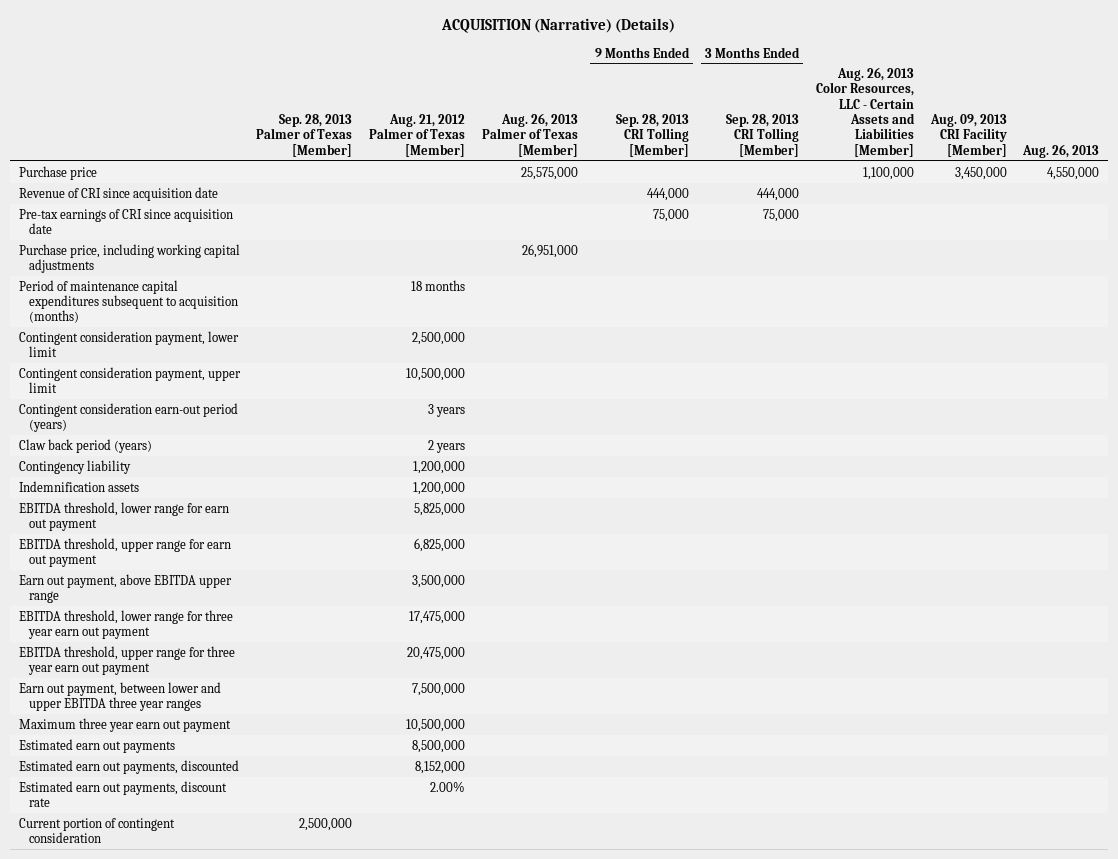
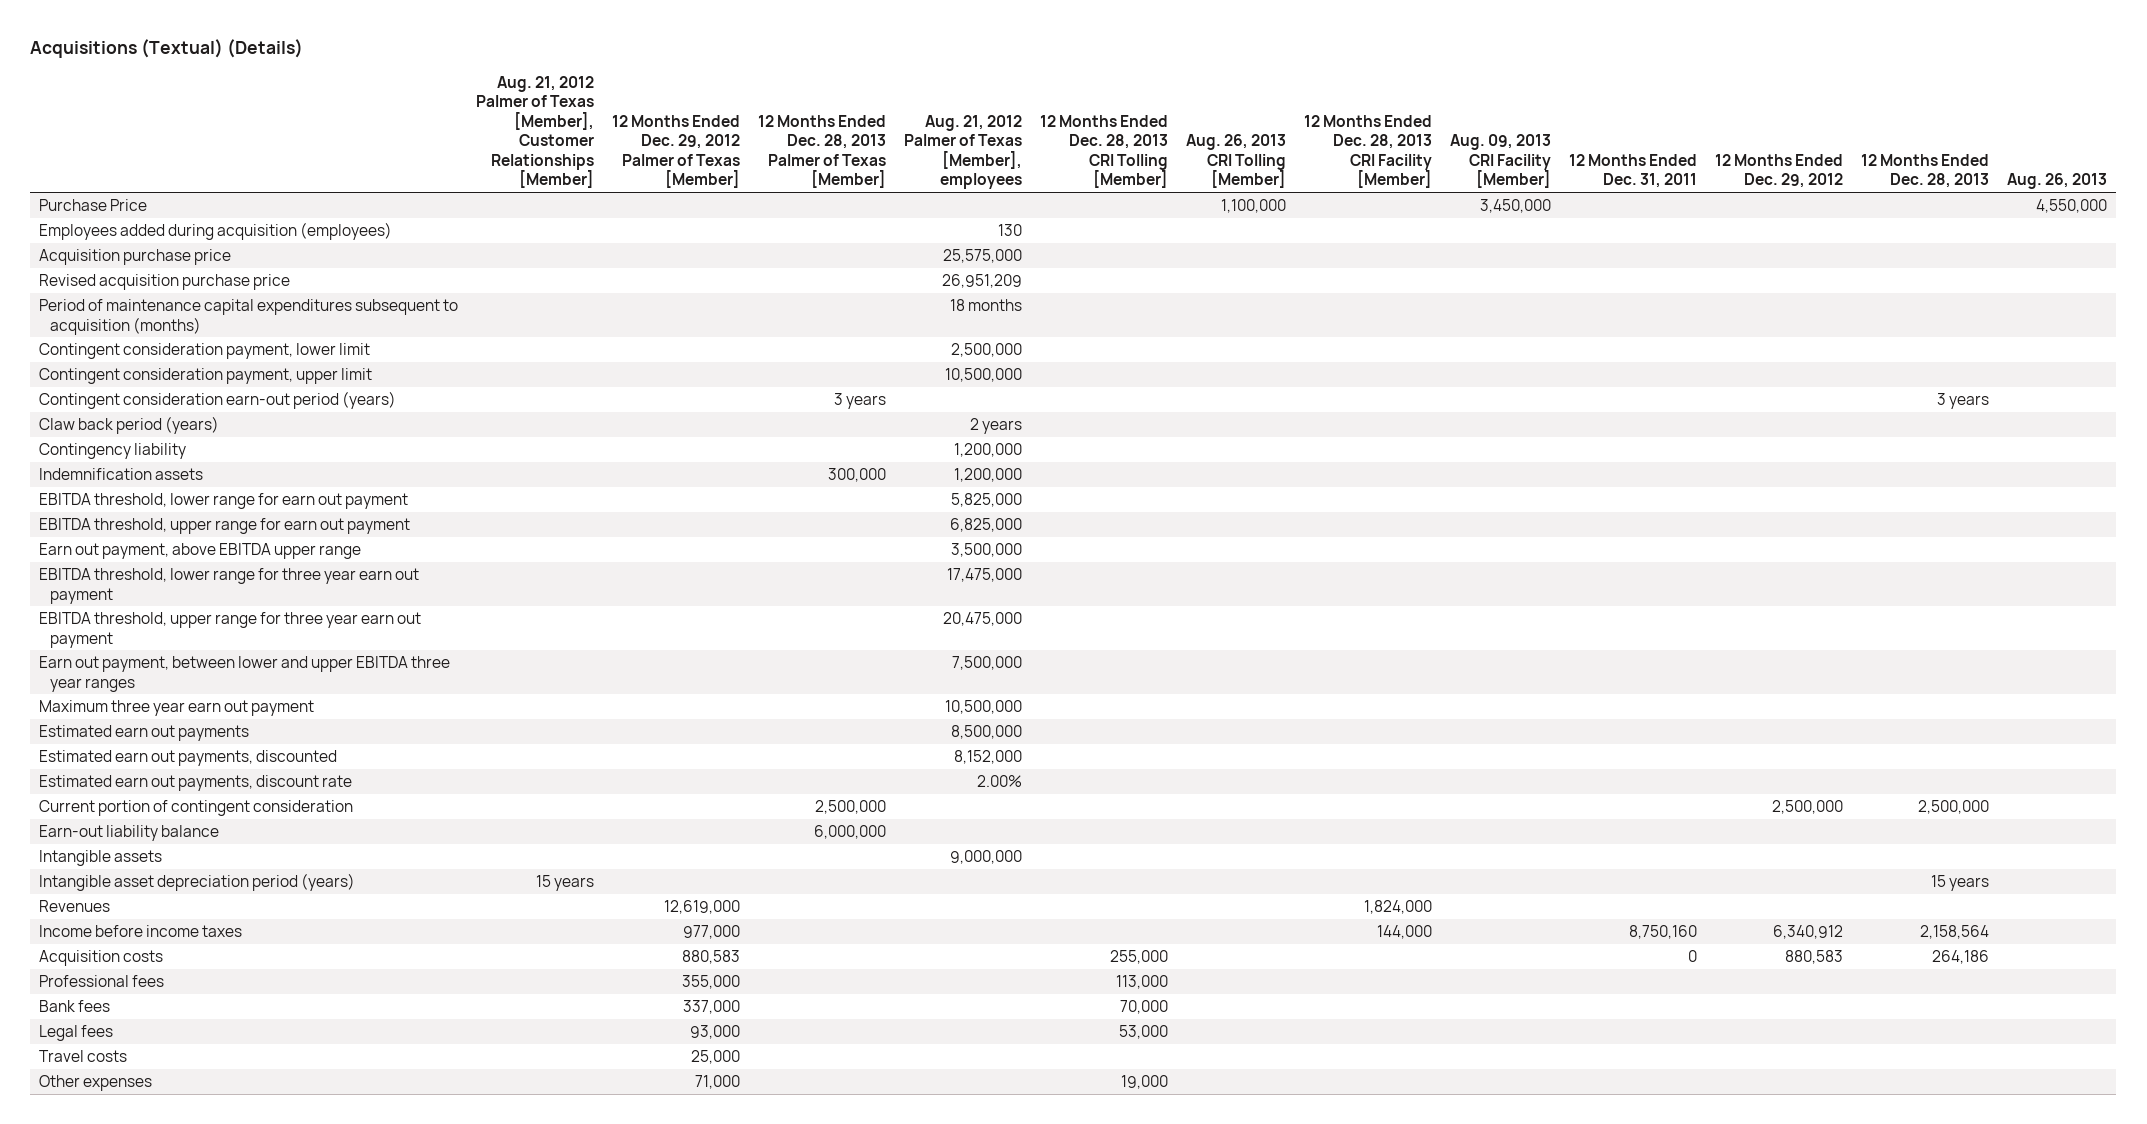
- ACQUISITION (Narrative) (Details)
+ Acquisitions (Textual) (Details)
- | Sep. 28, 2013 Palmer of Texas [Member] | Aug. 21, 2012 Palmer of Texas [Member] | Aug. 26, 2013 Palmer of Texas [Member] | 9 Months Ended Sep. 28, 2013 CRI Tolling [Member] | 3 Months Ended Sep. 28, 2013 CRI Tolling [Member] | Aug. 26, 2013 Color Resources, LLC - Certain Assets and Liabilities [Member] | Aug. 09, 2013 CRI Facility [Member] | Aug. 26, 2013
+ | Aug. 21, 2012 Palmer of Texas [Member], Customer Relationships [Member] | 12 Months Ended Dec. 29, 2012 Palmer of Texas [Member] | 12 Months Ended Dec. 28, 2013 Palmer of Texas [Member] | Aug. 21, 2012 Palmer of Texas [Member], employees | 12 Months Ended Dec. 28, 2013 CRI Tolling [Member] | Aug. 26, 2013 CRI Tolling [Member] | 12 Months Ended Dec. 28, 2013 CRI Facility [Member] | Aug. 09, 2013 CRI Facility [Member] | 12 Months Ended Dec. 31, 2011 | 12 Months Ended Dec. 29, 2012 | 12 Months Ended Dec. 28, 2013 | Aug. 26, 2013
- Purchase price | | | 25,575,000 | | | 1,100,000 | 3,450,000 | 4,550,000
- Revenue of CRI since acquisition date | | | | 444,000 | 444,000 | | |
- Pre-tax earnings of CRI since acquisition date | | | | 75,000 | 75,000 | | |
- Purchase price, including working capital adjustments | | | 26,951,000 | | | | |
+ Purchase Price | | | | | | 1,100,000 | | 3,450,000 | | | | 4,550,000
+ Employees added during acquisition (employees) | | | | 130 | | | | | | | |
+ Acquisition purchase price | | | | 25,575,000 | | | | | | | |
+ Revised acquisition purchase price | | | | 26,951,209 | | | | | | | |
+ Earn-out liability balance | | | 6,000,000 | | | | | | | | |
+ Intangible assets | | | | 9,000,000 | | | | | | | |
+ Intangible asset depreciation period (years) | 15 years | | | | | | | | | | 15 years |
+ Revenues | | 12,619,000 | | | | | 1,824,000 | | | | |
+ Income before income taxes | | 977,000 | | | | | 144,000 | | 8,750,160 | 6,340,912 | 2,158,564 |
+ Acquisition costs | | 880,583 | | | 255,000 | | | | 0 | 880,583 | 264,186 |
+ Professional fees | | 355,000 | | | 113,000 | | | | | | |
+ Bank fees | | 337,000 | | | 70,000 | | | | | | |
+ Legal fees | | 93,000 | | | 53,000 | | | | | | |
+ Travel costs | | 25,000 | | | | | | | | | |
+ Other expenses | | 71,000 | | | 19,000 | | | | | | |

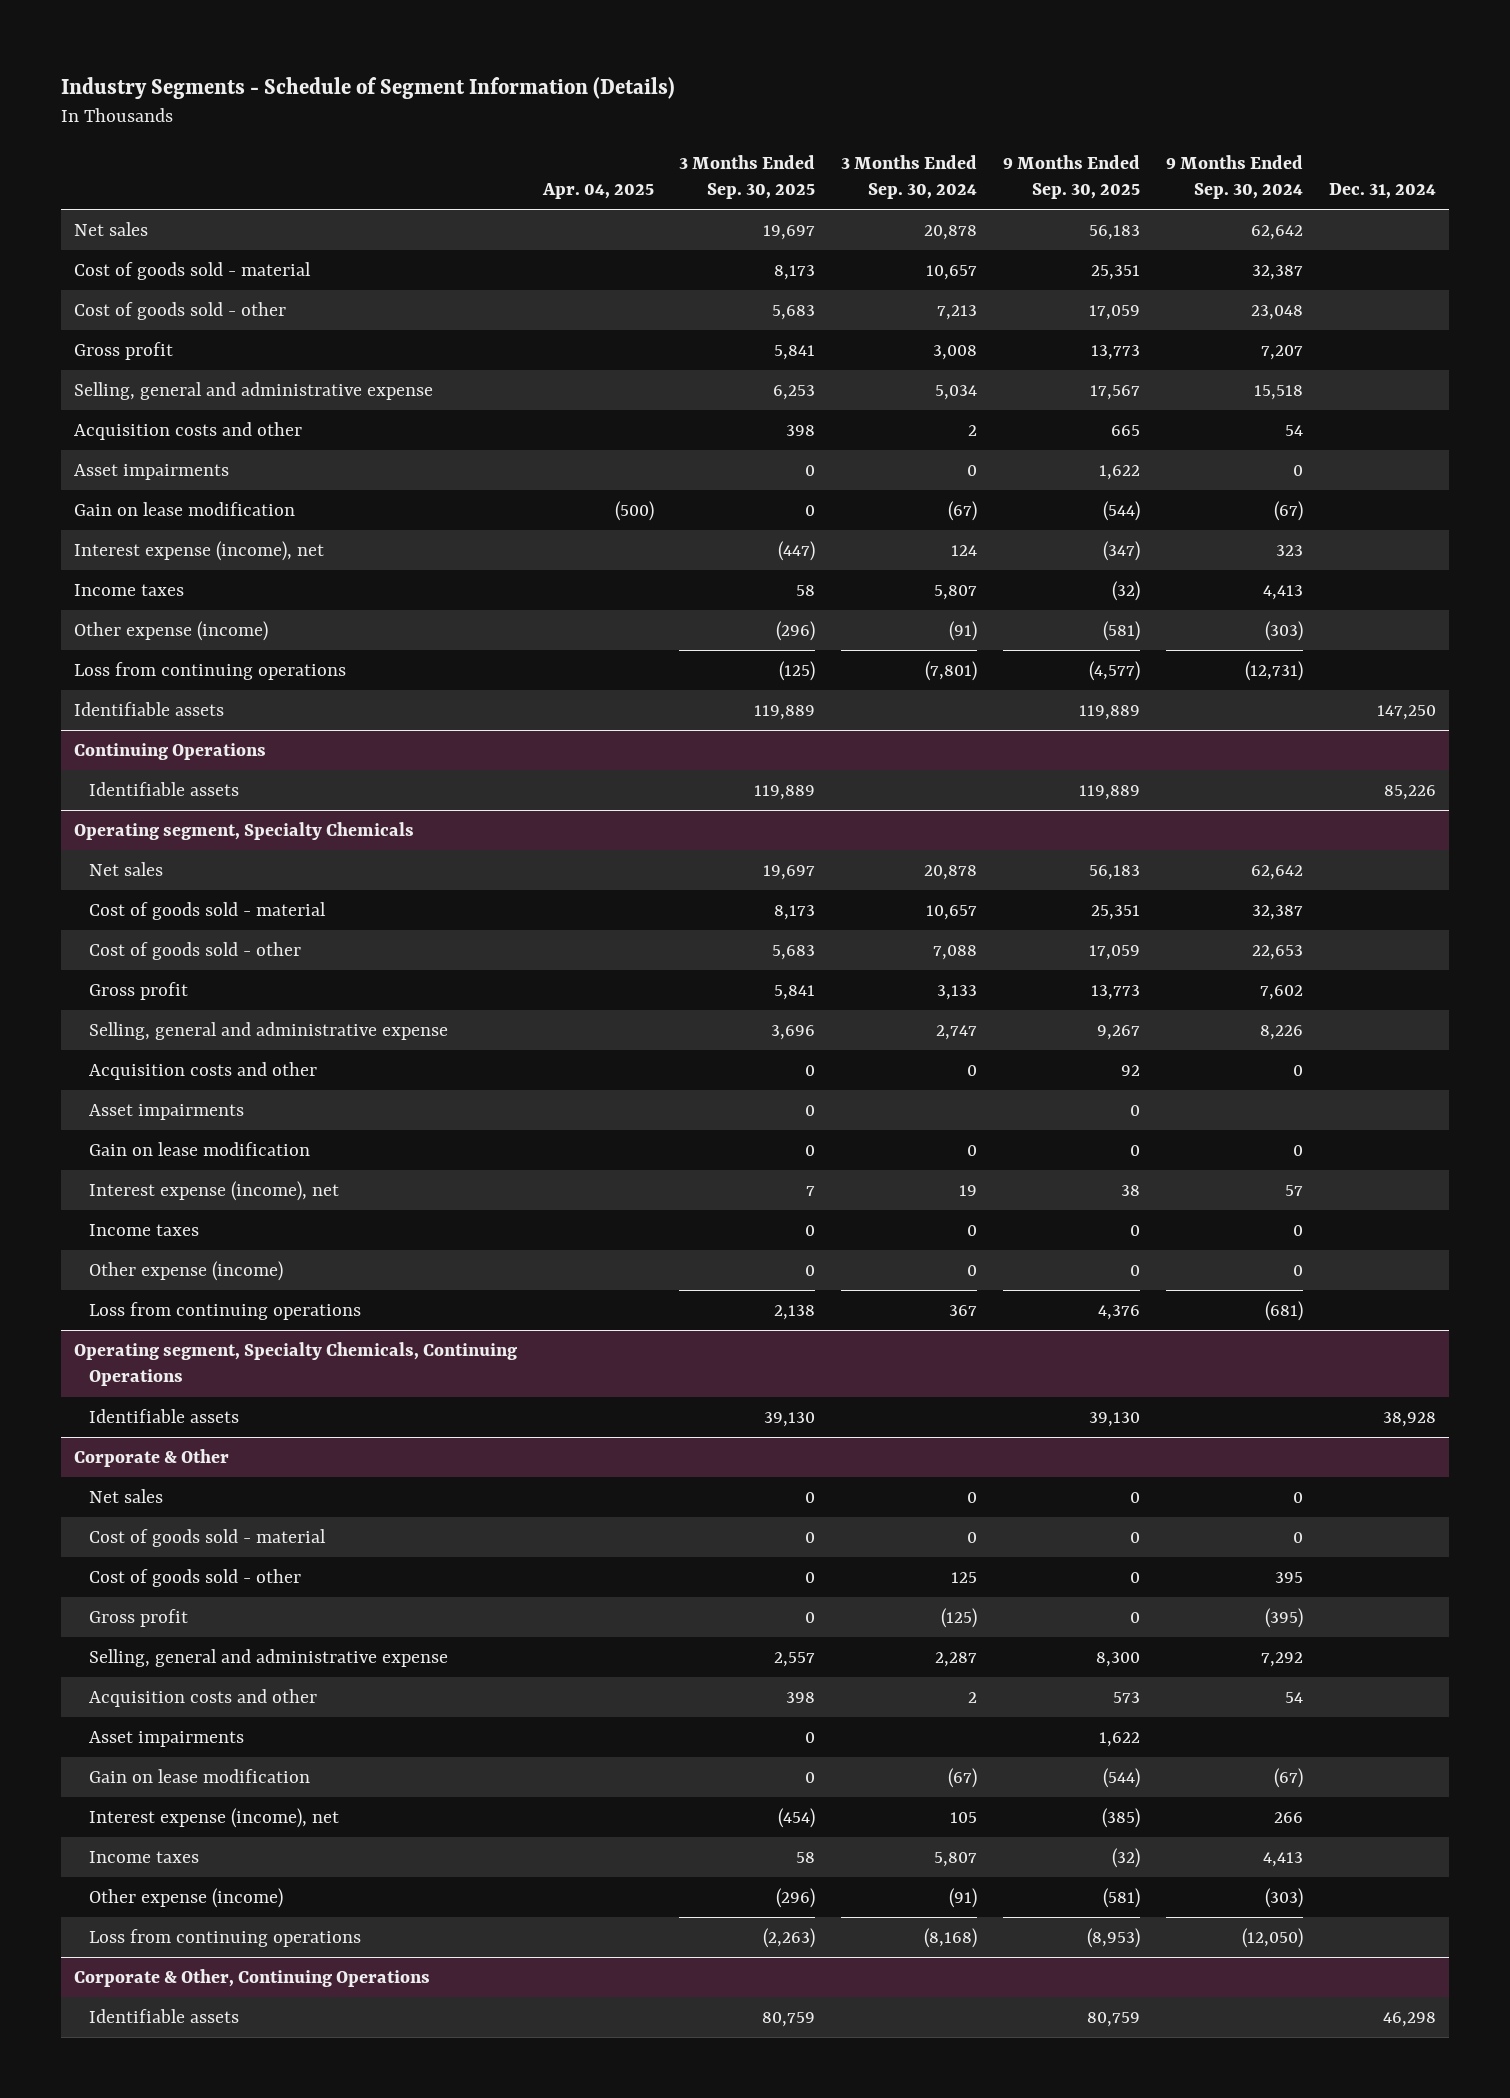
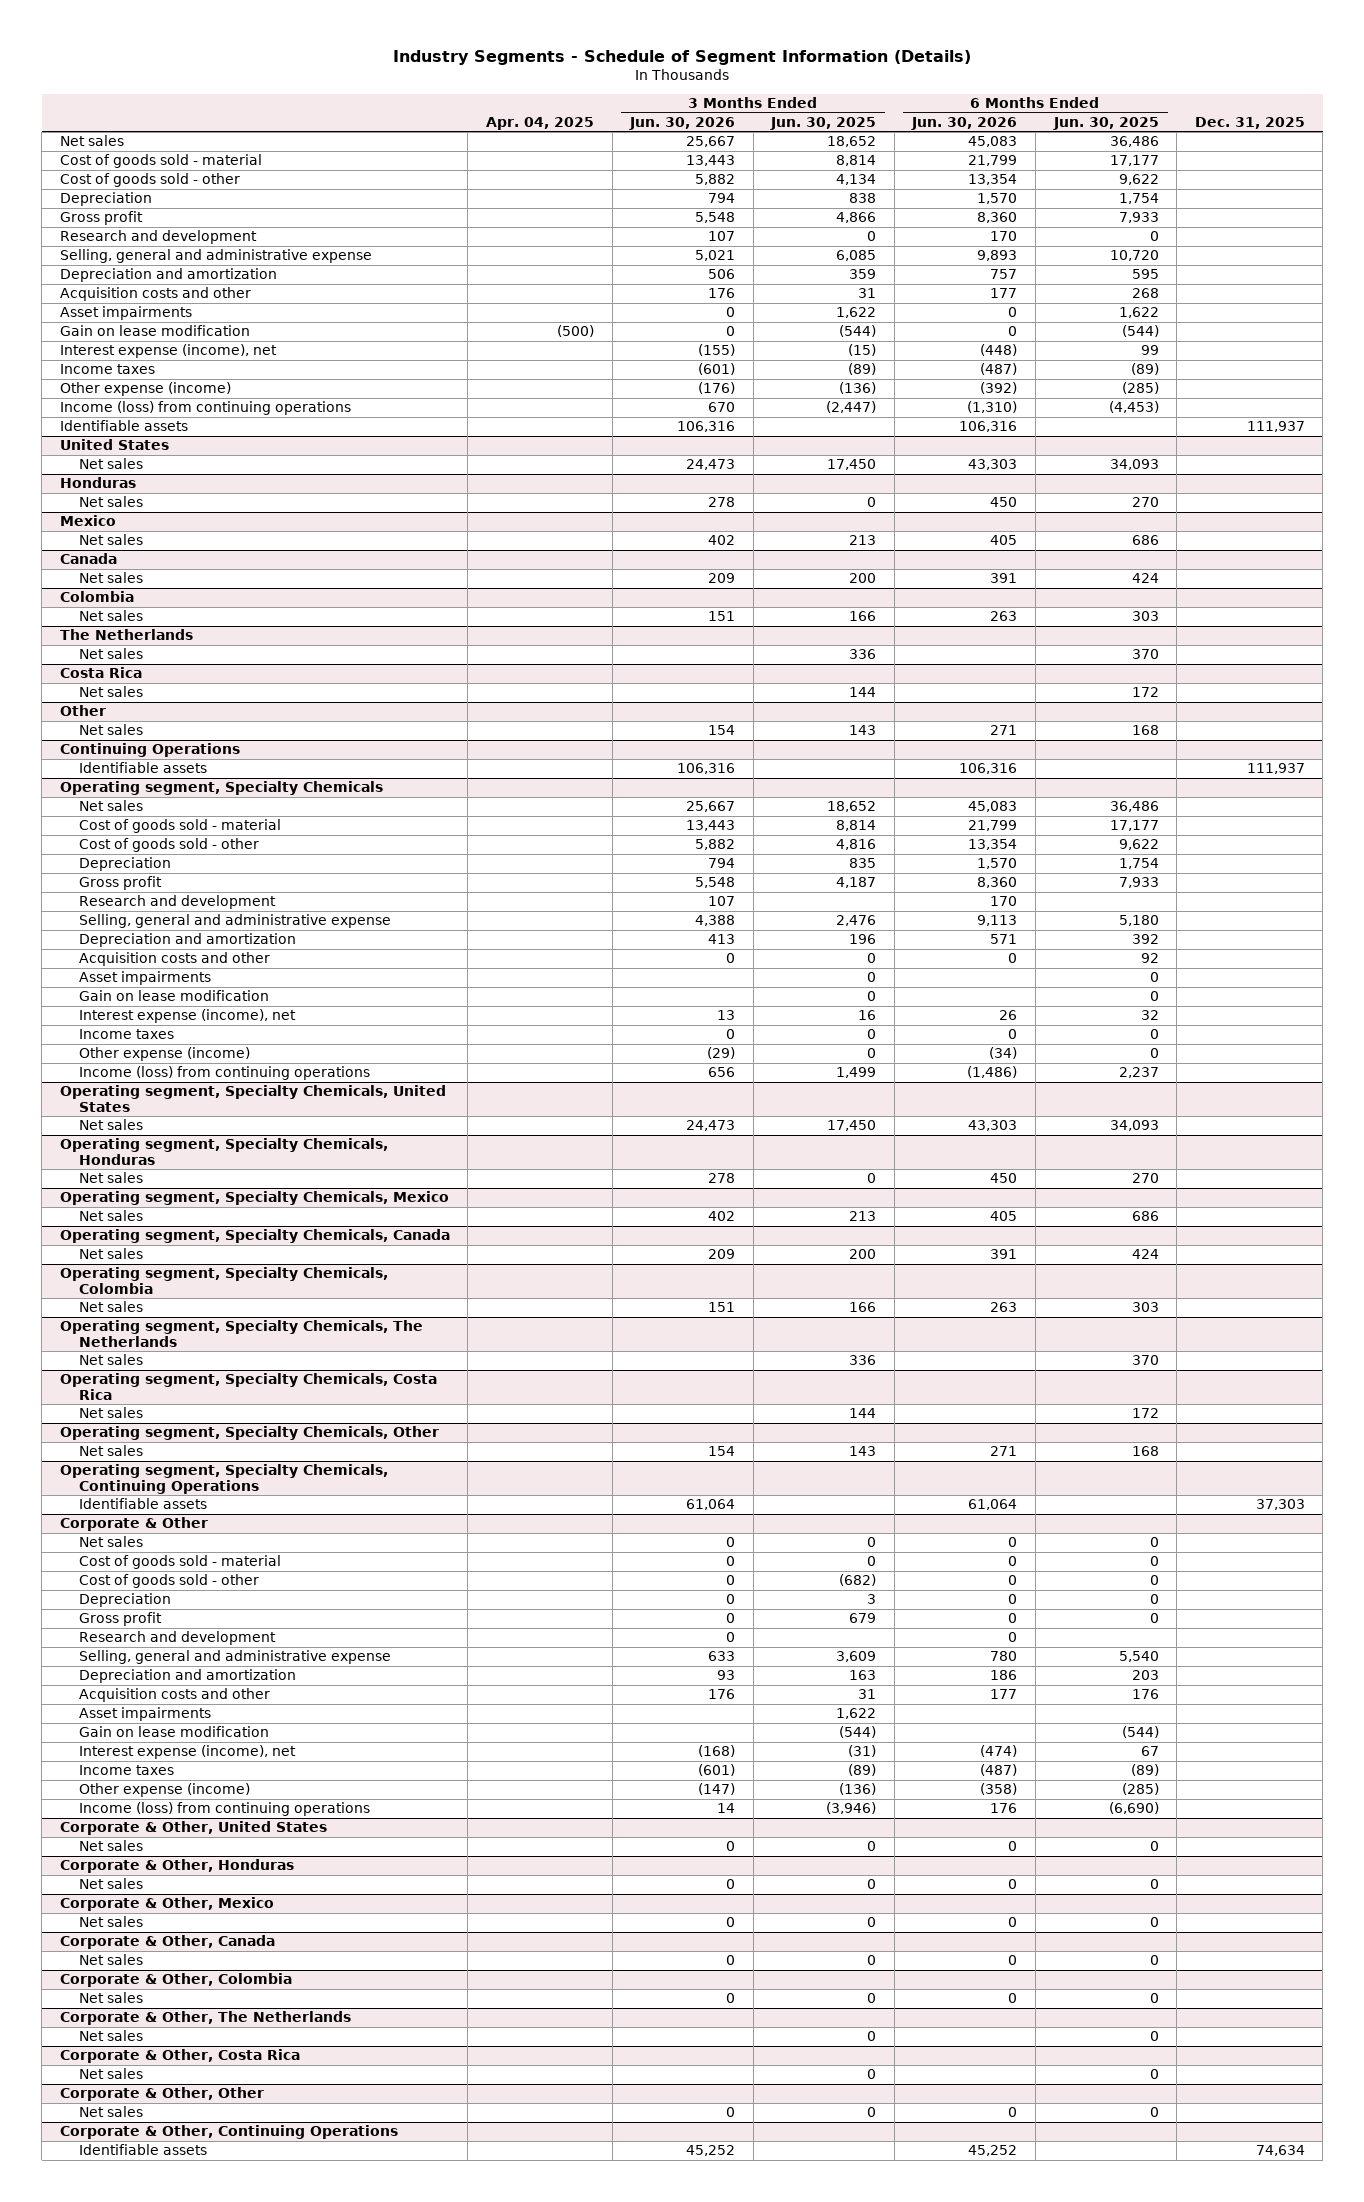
- | Apr. 04, 2025 | 3 Months Ended Sep. 30, 2025 | 3 Months Ended Sep. 30, 2024 | 9 Months Ended Sep. 30, 2025 | 9 Months Ended Sep. 30, 2024 | Dec. 31, 2024
+ | Apr. 04, 2025 | 3 Months Ended Jun. 30, 2026 | 3 Months Ended Jun. 30, 2025 | 6 Months Ended Jun. 30, 2026 | 6 Months Ended Jun. 30, 2025 | Dec. 31, 2025
+ Depreciation | | 794 | 838 | 1,570 | 1,754 |
+ Research and development | | 107 | 0 | 170 | 0 |
+ Depreciation and amortization | | 506 | 359 | 757 | 595 |
- Loss from continuing operations | | (125) | (7,801) | (4,577) | (12,731) |
+ Income (loss) from continuing operations | | 670 | (2,447) | (1,310) | (4,453) |
+ United States
+ Net sales | | 24,473 | 17,450 | 43,303 | 34,093 |
+ Honduras
+ Net sales | | 278 | 0 | 450 | 270 |
+ Mexico
+ Net sales | | 402 | 213 | 405 | 686 |
+ Canada
+ Net sales | | 209 | 200 | 391 | 424 |
+ Colombia
+ Net sales | | 151 | 166 | 263 | 303 |
+ The Netherlands
+ Net sales | | | 336 | | 370 |
+ Costa Rica
+ Net sales | | | 144 | | 172 |
+ Other
+ Net sales | | 154 | 143 | 271 | 168 |
@ Operating segment, Specialty Chemicals
+ Depreciation | | 794 | 835 | 1,570 | 1,754 |
+ Research and development | | 107 | | 170 | |
+ Depreciation and amortization | | 413 | 196 | 571 | 392 |
- Loss from continuing operations | | 2,138 | 367 | 4,376 | (681) |
+ Income (loss) from continuing operations | | 656 | 1,499 | (1,486) | 2,237 |
+ Operating segment, Specialty Chemicals, United States
+ Net sales | | 24,473 | 17,450 | 43,303 | 34,093 |
+ Operating segment, Specialty Chemicals, Honduras
+ Net sales | | 278 | 0 | 450 | 270 |
+ Operating segment, Specialty Chemicals, Mexico
+ Net sales | | 402 | 213 | 405 | 686 |
+ Operating segment, Specialty Chemicals, Canada
+ Net sales | | 209 | 200 | 391 | 424 |
+ Operating segment, Specialty Chemicals, Colombia
+ Net sales | | 151 | 166 | 263 | 303 |
+ Operating segment, Specialty Chemicals, The Netherlands
+ Net sales | | | 336 | | 370 |
+ Operating segment, Specialty Chemicals, Costa Rica
+ Net sales | | | 144 | | 172 |
+ Operating segment, Specialty Chemicals, Other
+ Net sales | | 154 | 143 | 271 | 168 |
@ Corporate & Other
+ Depreciation | | 0 | 3 | 0 | 0 |
+ Research and development | | 0 | | 0 | |
+ Depreciation and amortization | | 93 | 163 | 186 | 203 |
- Loss from continuing operations | | (2,263) | (8,168) | (8,953) | (12,050) |
+ Income (loss) from continuing operations | | 14 | (3,946) | 176 | (6,690) |
+ Corporate & Other, United States
+ Net sales | | 0 | 0 | 0 | 0 |
+ Corporate & Other, Honduras
+ Net sales | | 0 | 0 | 0 | 0 |
+ Corporate & Other, Mexico
+ Net sales | | 0 | 0 | 0 | 0 |
+ Corporate & Other, Canada
+ Net sales | | 0 | 0 | 0 | 0 |
+ Corporate & Other, Colombia
+ Net sales | | 0 | 0 | 0 | 0 |
+ Corporate & Other, The Netherlands
+ Net sales | | | 0 | | 0 |
+ Corporate & Other, Costa Rica
+ Net sales | | | 0 | | 0 |
+ Corporate & Other, Other
+ Net sales | | 0 | 0 | 0 | 0 |

